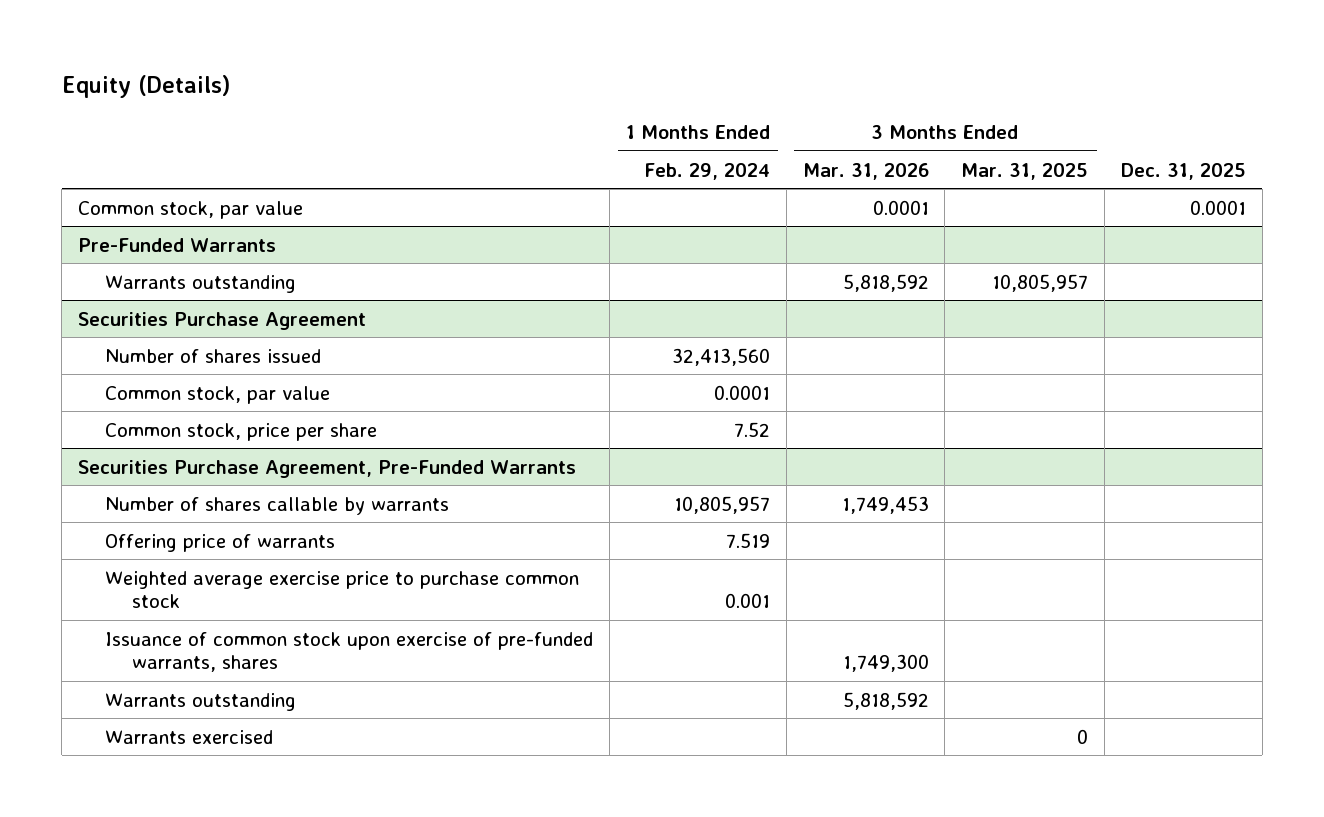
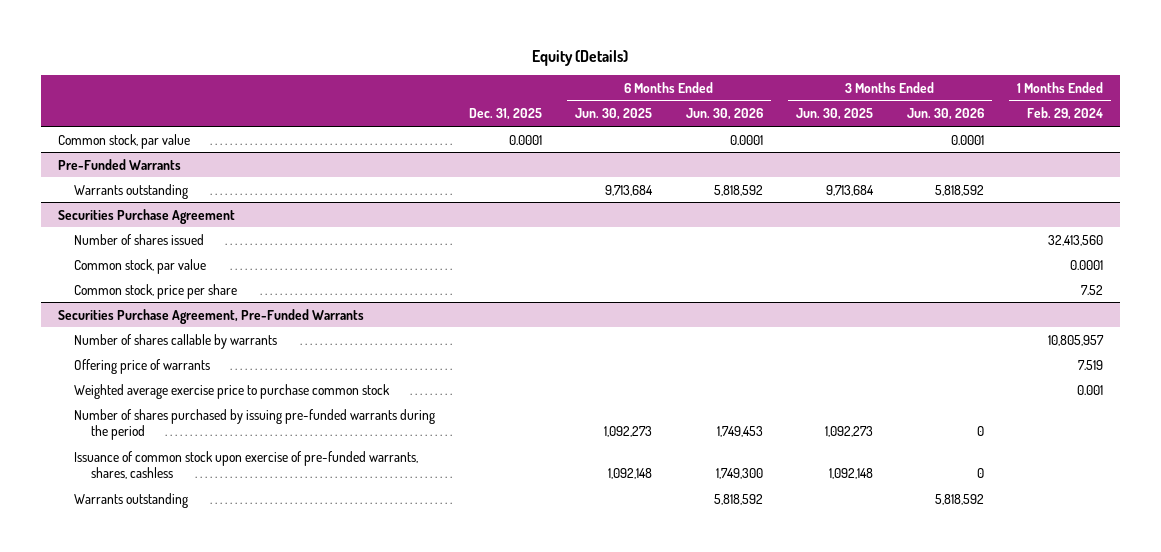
- | 1 Months Ended Feb. 29, 2024 | 3 Months Ended Mar. 31, 2026 | 3 Months Ended Mar. 31, 2025 | Dec. 31, 2025
+ | Dec. 31, 2025 | 6 Months Ended Jun. 30, 2025 | 6 Months Ended Jun. 30, 2026 | 3 Months Ended Jun. 30, 2025 | 3 Months Ended Jun. 30, 2026 | 1 Months Ended Feb. 29, 2024
@ Securities Purchase Agreement, Pre-Funded Warrants
- Issuance of common stock upon exercise of pre-funded warrants, shares | | 1,749,300 | |
+ Number of shares purchased by issuing pre-funded warrants during the period | | 1,092,273 | 1,749,453 | 1,092,273 | 0 |
+ Issuance of common stock upon exercise of pre-funded warrants, shares, cashless | | 1,092,148 | 1,749,300 | 1,092,148 | 0 |
- Warrants exercised | | | 0 |

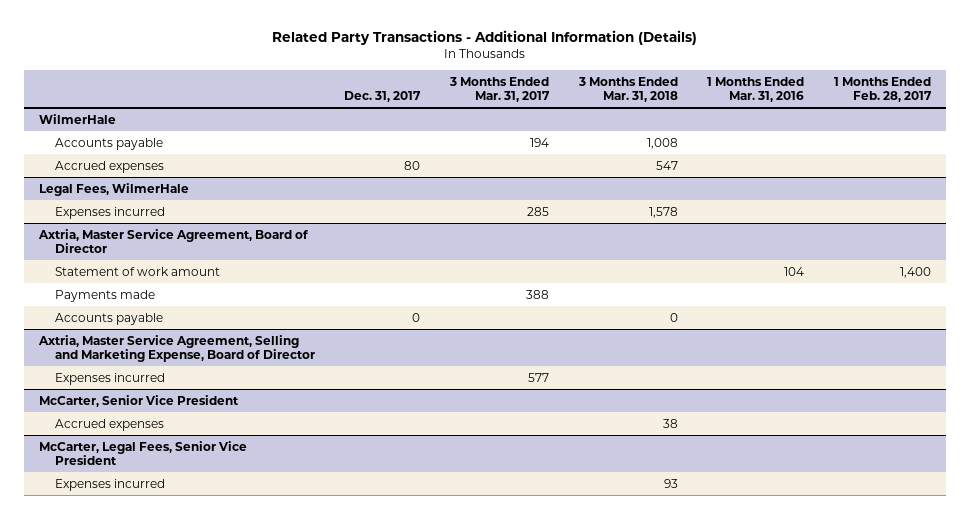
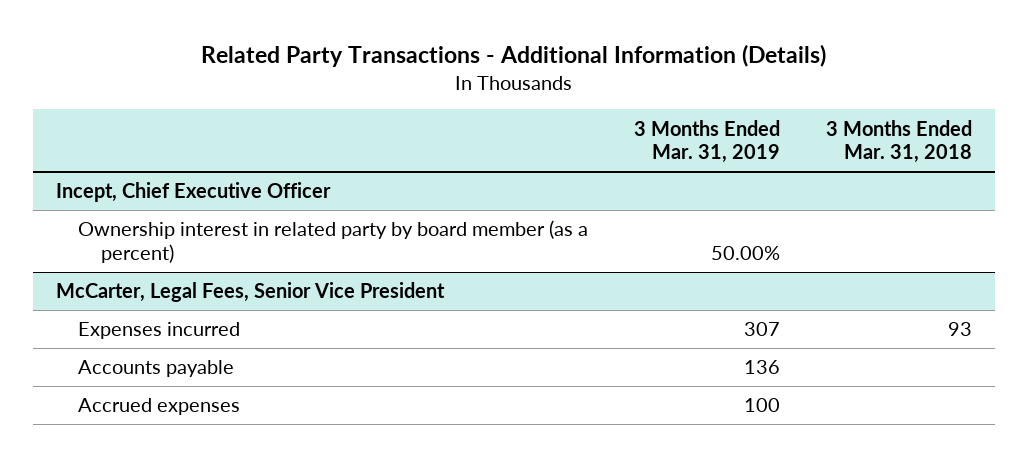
- | Dec. 31, 2017 | 3 Months Ended Mar. 31, 2017 | 3 Months Ended Mar. 31, 2018 | 1 Months Ended Mar. 31, 2016 | 1 Months Ended Feb. 28, 2017
+ | 3 Months Ended Mar. 31, 2019 | 3 Months Ended Mar. 31, 2018
- WilmerHale
- Accounts payable | | 194 | 1,008 | |
- Accrued expenses | 80 | | 547 | |
- Legal Fees, WilmerHale
- Expenses incurred | | 285 | 1,578 | |
- Axtria, Master Service Agreement, Board of Director
- Statement of work amount | | | | 104 | 1,400
- Payments made | | 388 | | |
- Accounts payable | 0 | | 0 | |
- Axtria, Master Service Agreement, Selling and Marketing Expense, Board of Director
- Expenses incurred | | 577 | | |
- McCarter, Senior Vice President
- Accrued expenses | | | 38 | |
+ Incept, Chief Executive Officer
+ Ownership interest in related party by board member (as a percent) | 50.00% |
@ McCarter, Legal Fees, Senior Vice President
+ Accounts payable | 136 |
+ Accrued expenses | 100 |

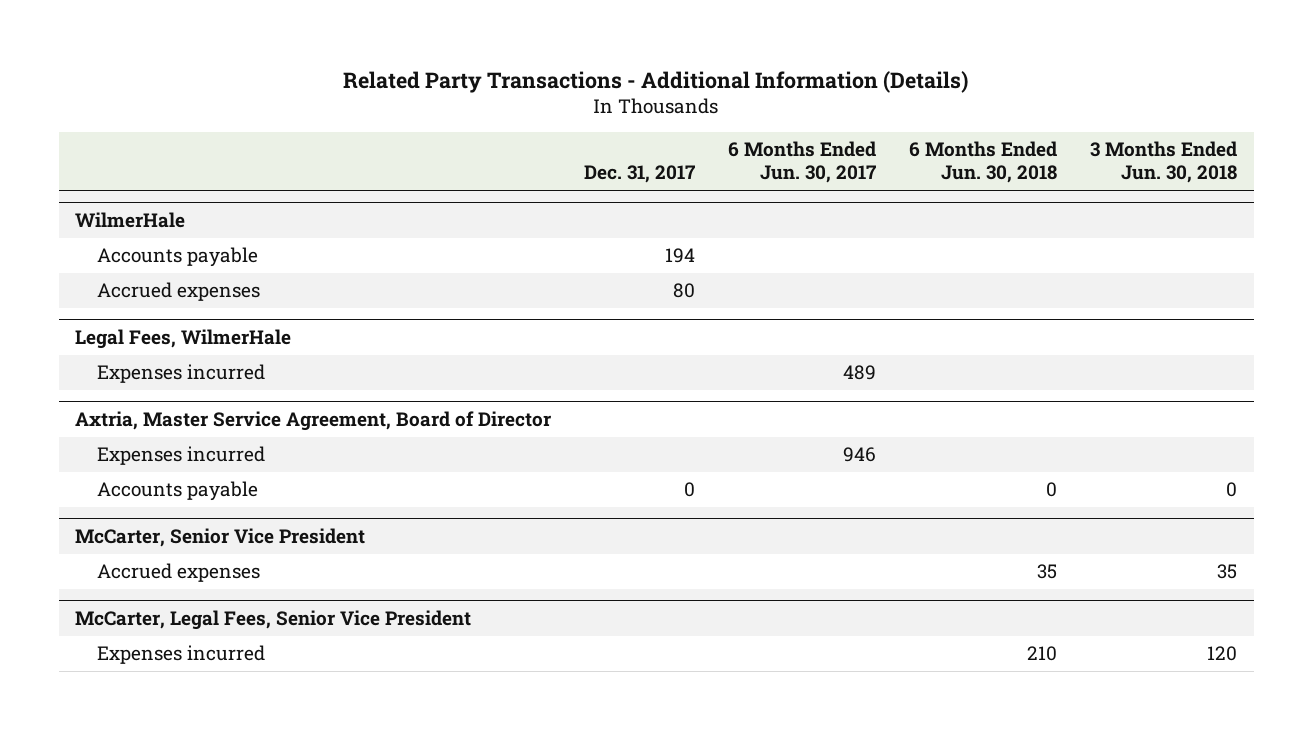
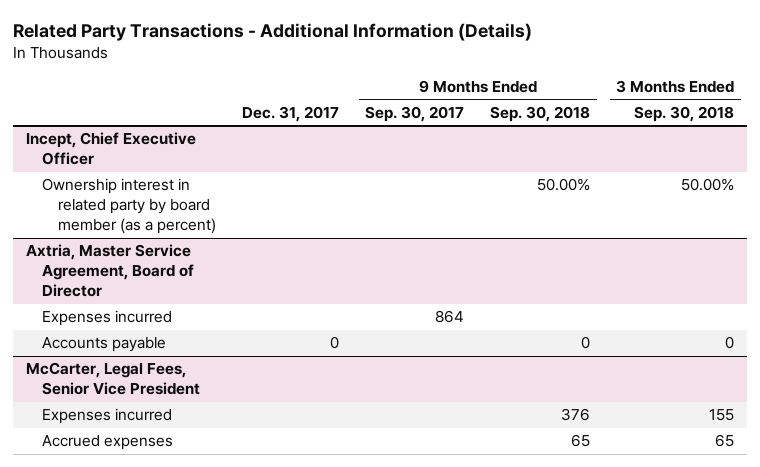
- | Dec. 31, 2017 | 6 Months Ended Jun. 30, 2017 | 6 Months Ended Jun. 30, 2018 | 3 Months Ended Jun. 30, 2018
+ | Dec. 31, 2017 | 9 Months Ended Sep. 30, 2017 | 9 Months Ended Sep. 30, 2018 | 3 Months Ended Sep. 30, 2018
- WilmerHale
- Accounts payable | 194 | | |
- Accrued expenses | 80 | | |
- Legal Fees, WilmerHale
- Expenses incurred | | 489 | |
+ Incept, Chief Executive Officer
+ Ownership interest in related party by board member (as a percent) | | | 50.00% | 50.00%
- McCarter, Senior Vice President
- Accrued expenses | | | 35 | 35
@ McCarter, Legal Fees, Senior Vice President
+ Accrued expenses | | | 65 | 65

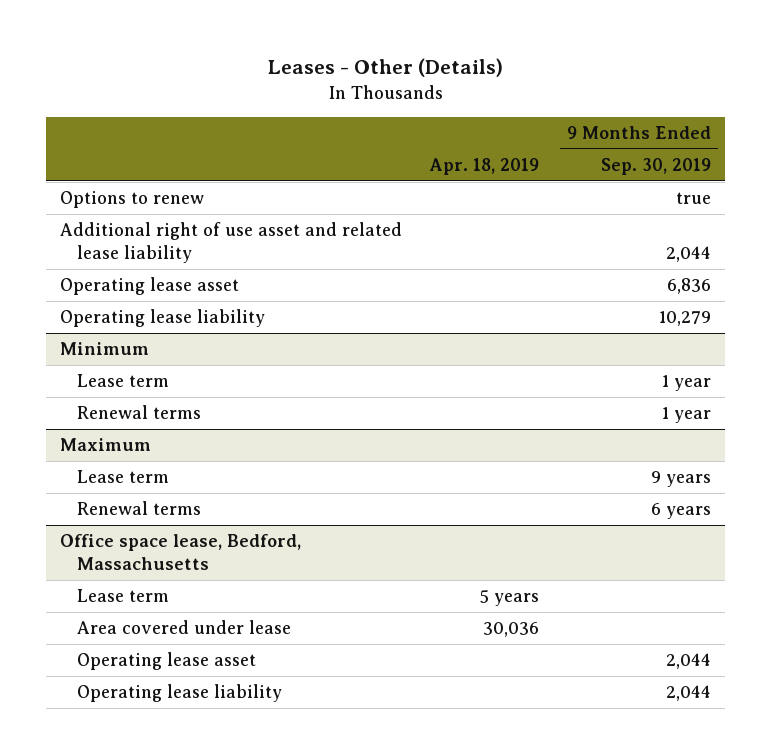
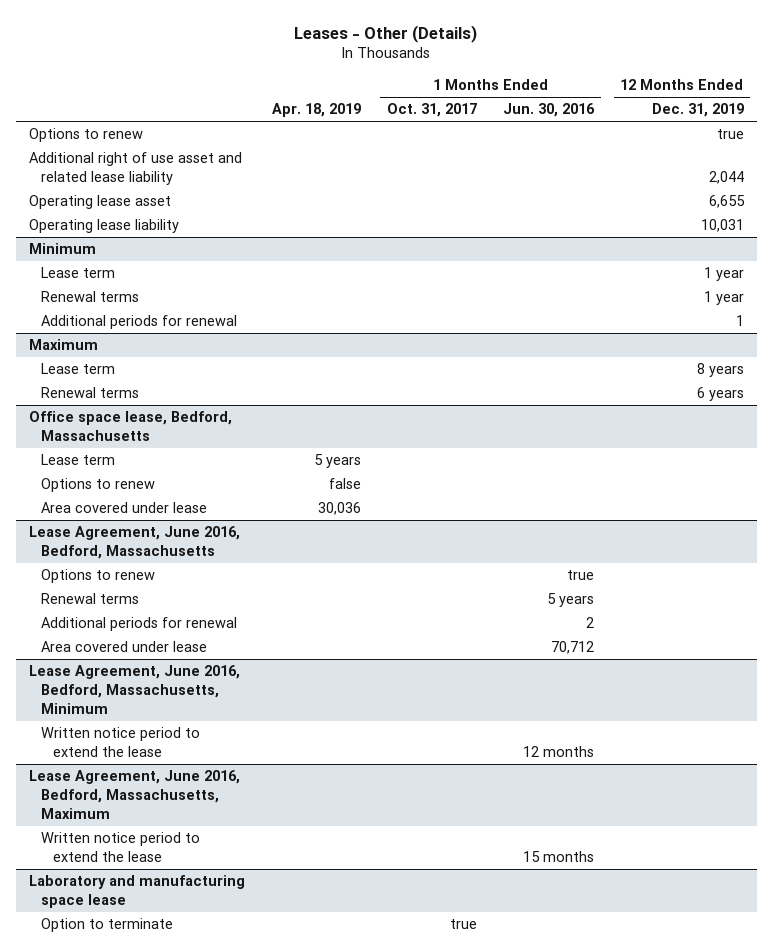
- | Apr. 18, 2019 | 9 Months Ended Sep. 30, 2019
+ | Apr. 18, 2019 | 1 Months Ended Oct. 31, 2017 | 1 Months Ended Jun. 30, 2016 | 12 Months Ended Dec. 31, 2019
@ Minimum
+ Additional periods for renewal | | | | 1
@ Office space lease, Bedford, Massachusetts
+ Options to renew | false | | |
- Operating lease asset | | 2,044
- Operating lease liability | | 2,044
+ Lease Agreement, June 2016, Bedford, Massachusetts
+ Options to renew | | | true |
+ Renewal terms | | | 5 years |
+ Additional periods for renewal | | | 2 |
+ Area covered under lease | | | 70,712 |
+ Lease Agreement, June 2016, Bedford, Massachusetts, Minimum
+ Written notice period to extend the lease | | | 12 months |
+ Lease Agreement, June 2016, Bedford, Massachusetts, Maximum
+ Written notice period to extend the lease | | | 15 months |
+ Laboratory and manufacturing space lease
+ Option to terminate | | true | |

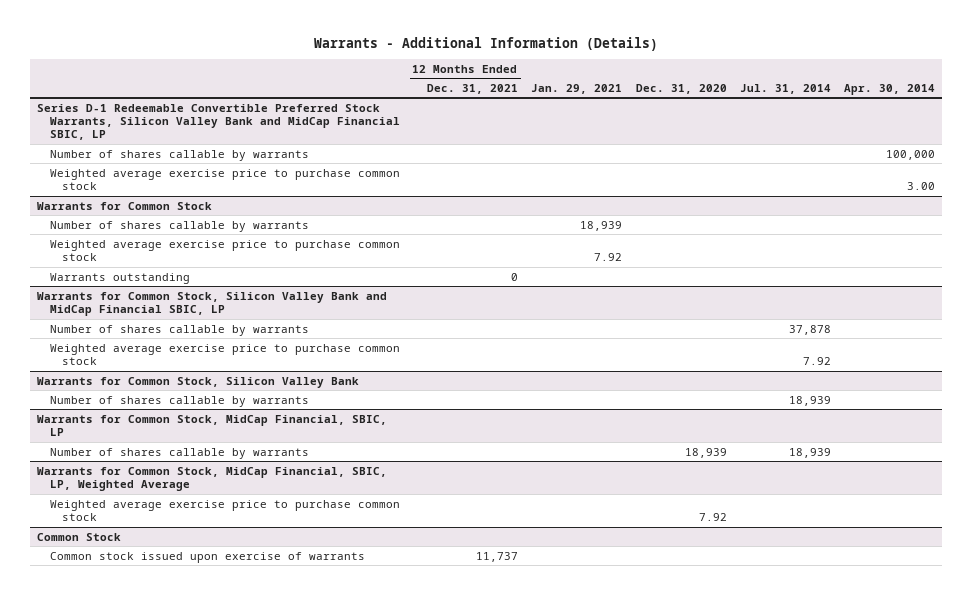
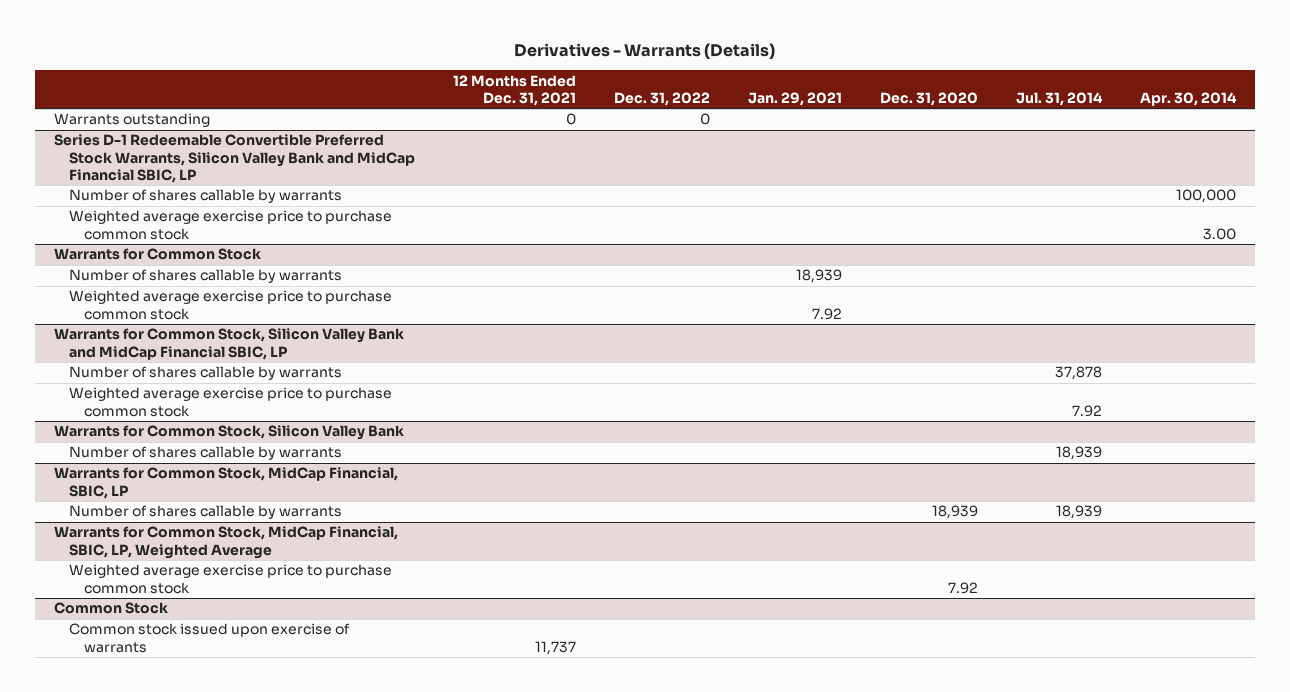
- Warrants - Additional Information (Details)
+ Derivatives - Warrants (Details)
- | 12 Months Ended Dec. 31, 2021 | Jan. 29, 2021 | Dec. 31, 2020 | Jul. 31, 2014 | Apr. 30, 2014
+ | 12 Months Ended Dec. 31, 2021 | Dec. 31, 2022 | Jan. 29, 2021 | Dec. 31, 2020 | Jul. 31, 2014 | Apr. 30, 2014
+ Warrants outstanding | 0 | 0 | | | |
@ Warrants for Common Stock
- Warrants outstanding | 0 | | | |

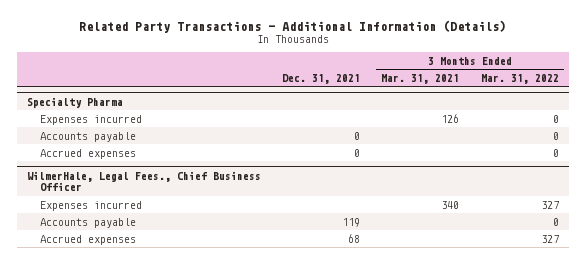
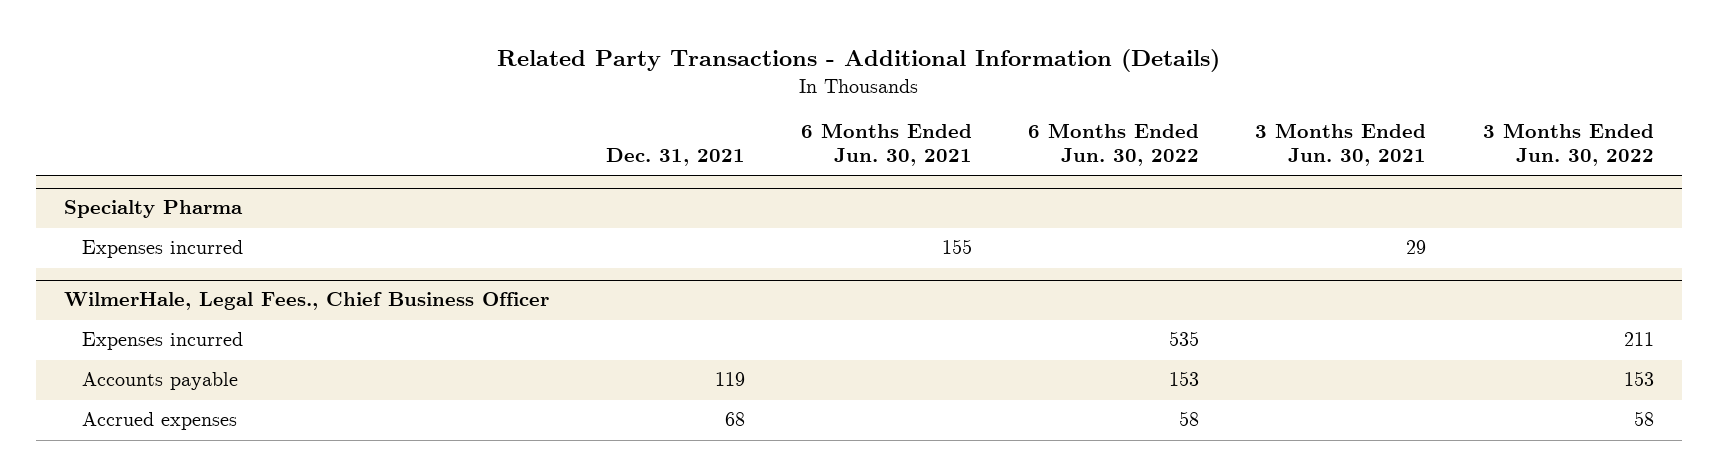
- | Dec. 31, 2021 | 3 Months Ended Mar. 31, 2021 | 3 Months Ended Mar. 31, 2022
+ | Dec. 31, 2021 | 6 Months Ended Jun. 30, 2021 | 6 Months Ended Jun. 30, 2022 | 3 Months Ended Jun. 30, 2021 | 3 Months Ended Jun. 30, 2022
@ Specialty Pharma
- Accounts payable | 0 | | 0
- Accrued expenses | 0 | | 0

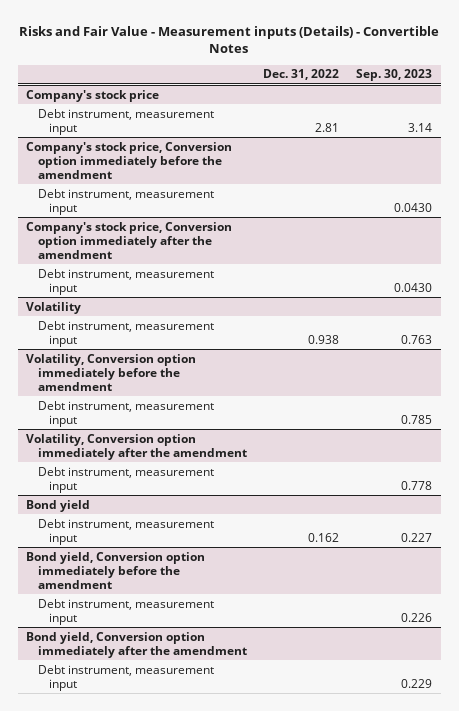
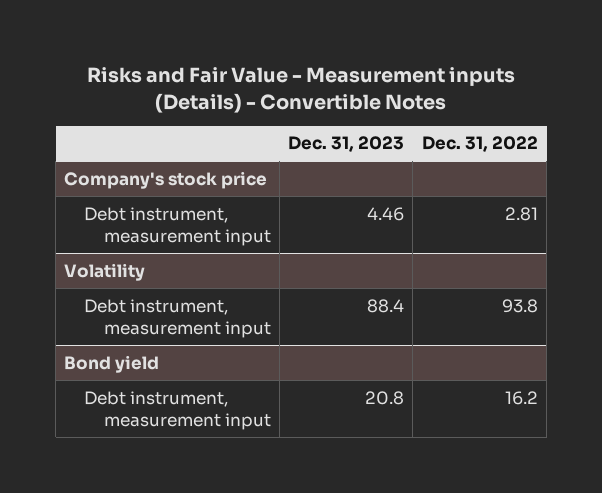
- | Dec. 31, 2022 | Sep. 30, 2023
+ | Dec. 31, 2023 | Dec. 31, 2022
- Company's stock price, Conversion option immediately before the amendment
- Debt instrument, measurement input | | 0.0430
- Company's stock price, Conversion option immediately after the amendment
- Debt instrument, measurement input | | 0.0430
@ Volatility
- Debt instrument, measurement input | 0.938 | 0.763
- Volatility, Conversion option immediately before the amendment
- Debt instrument, measurement input | | 0.785
- Volatility, Conversion option immediately after the amendment
- Debt instrument, measurement input | | 0.778
@ Volatility
+ Debt instrument, measurement input | 88.4 | 93.8
@ Bond yield
- Debt instrument, measurement input | 0.162 | 0.227
- Bond yield, Conversion option immediately before the amendment
- Debt instrument, measurement input | | 0.226
- Bond yield, Conversion option immediately after the amendment
- Debt instrument, measurement input | | 0.229
@ Bond yield
+ Debt instrument, measurement input | 20.8 | 16.2

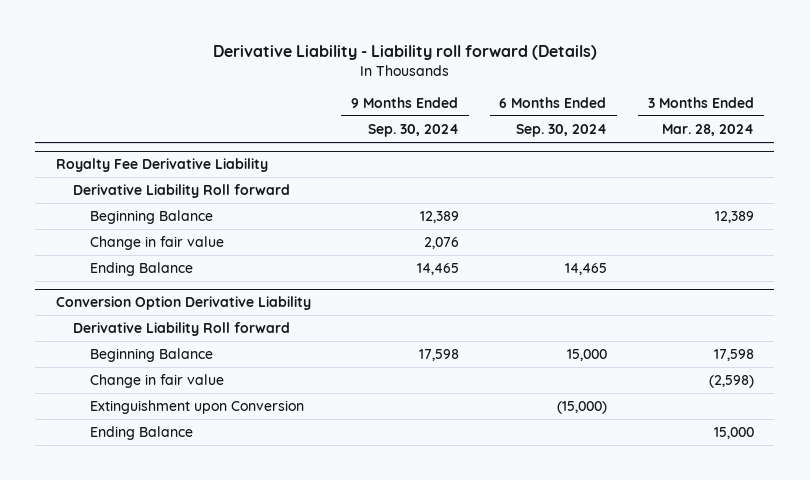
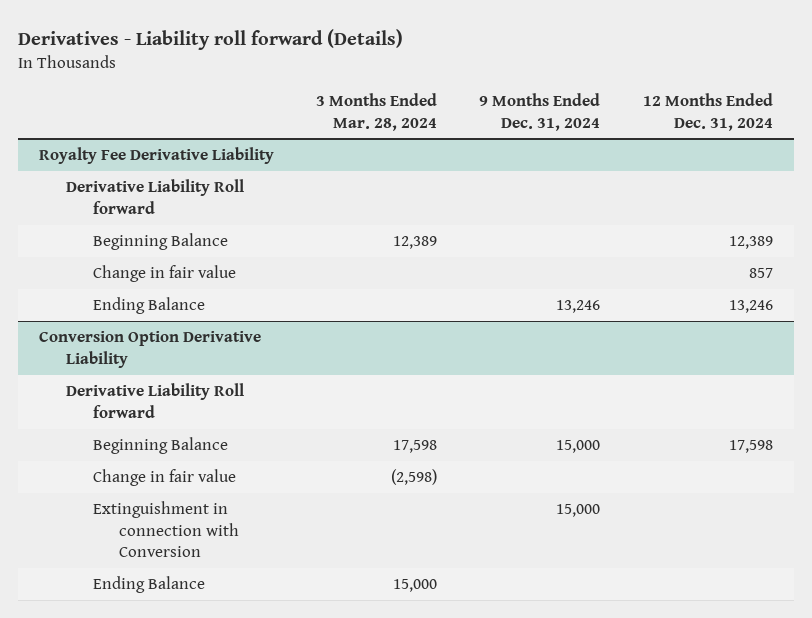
- Derivative Liability - Liability roll forward (Details)
+ Derivatives - Liability roll forward (Details)
- | 9 Months Ended Sep. 30, 2024 | 6 Months Ended Sep. 30, 2024 | 3 Months Ended Mar. 28, 2024
+ | 3 Months Ended Mar. 28, 2024 | 9 Months Ended Dec. 31, 2024 | 12 Months Ended Dec. 31, 2024
@ Conversion Option Derivative Liability
- Extinguishment upon Conversion | | (15,000) |
+ Extinguishment in connection with Conversion | | 15,000 |

